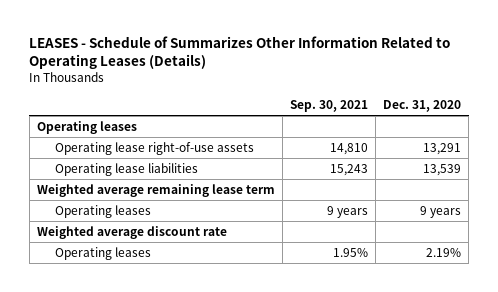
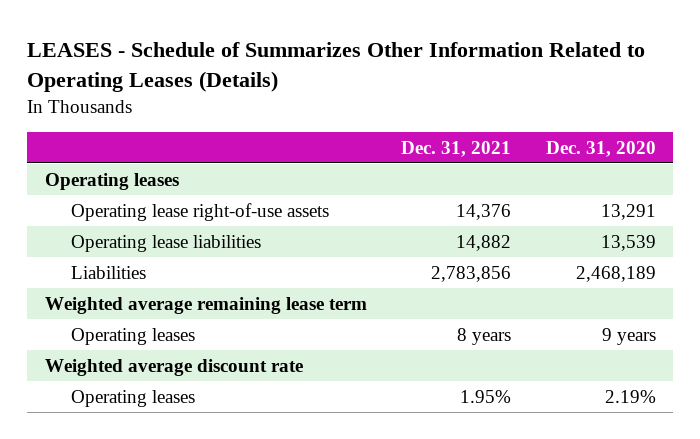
- | Sep. 30, 2021 | Dec. 31, 2020
+ | Dec. 31, 2021 | Dec. 31, 2020
+ Liabilities | 2,783,856 | 2,468,189

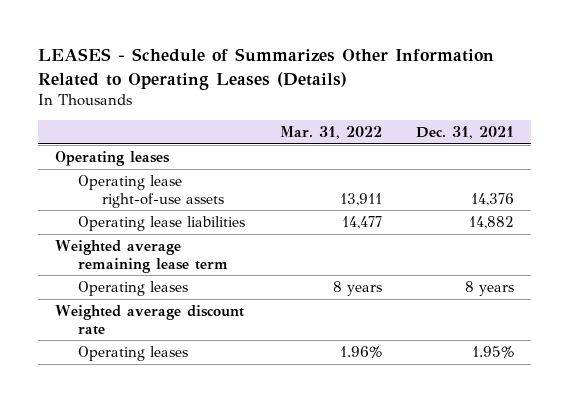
- | Dec. 31, 2021 | Dec. 31, 2020
+ | Mar. 31, 2022 | Dec. 31, 2021
- Liabilities | 2,783,856 | 2,468,189

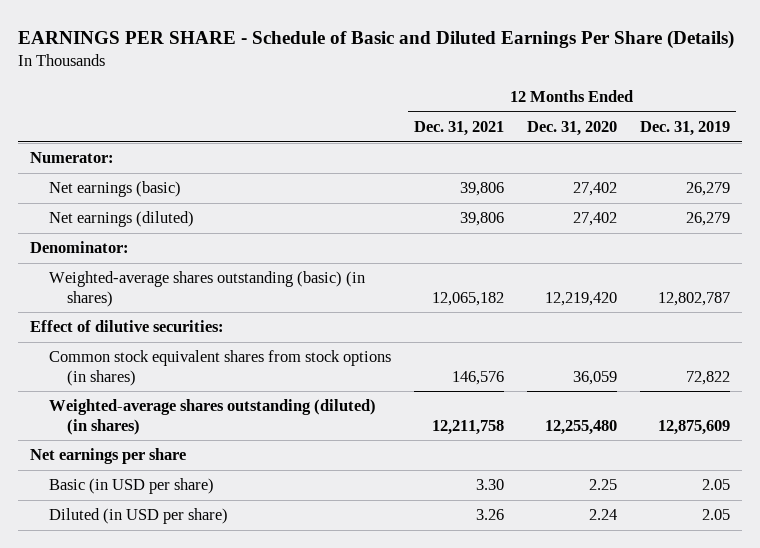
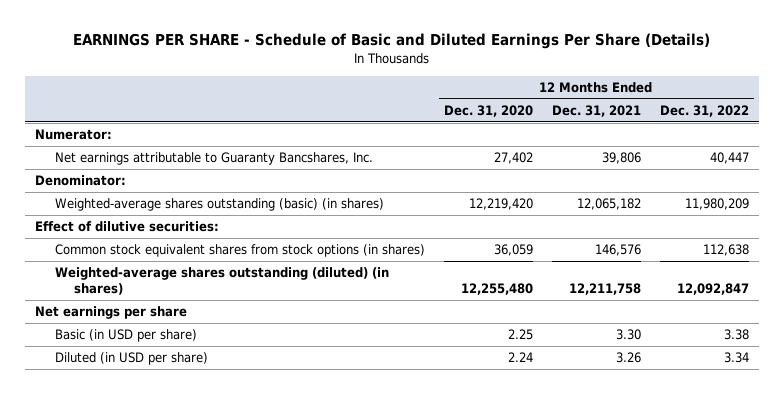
- | 12 Months Ended Dec. 31, 2021 | 12 Months Ended Dec. 31, 2020 | 12 Months Ended Dec. 31, 2019
+ | 12 Months Ended Dec. 31, 2020 | 12 Months Ended Dec. 31, 2021 | 12 Months Ended Dec. 31, 2022
- Net earnings (basic) | 39,806 | 27,402 | 26,279
- Net earnings (diluted) | 39,806 | 27,402 | 26,279
+ Net earnings attributable to Guaranty Bancshares, Inc. | 27,402 | 39,806 | 40,447

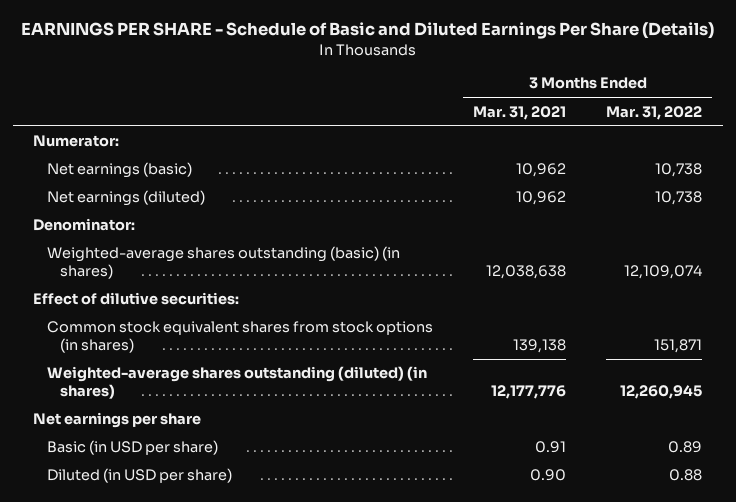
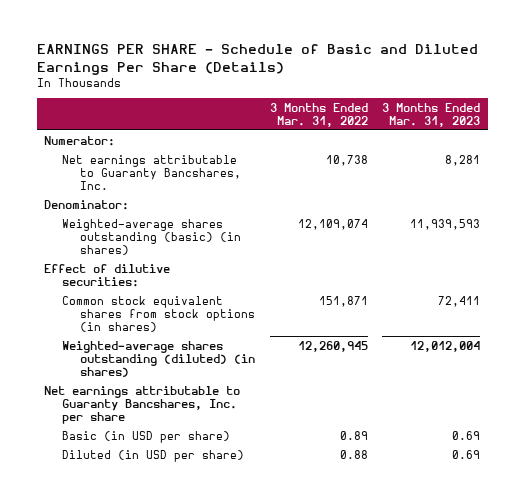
- | 3 Months Ended Mar. 31, 2021 | 3 Months Ended Mar. 31, 2022
+ | 3 Months Ended Mar. 31, 2022 | 3 Months Ended Mar. 31, 2023
- Net earnings (basic) | 10,962 | 10,738
- Net earnings (diluted) | 10,962 | 10,738
+ Net earnings attributable to Guaranty Bancshares, Inc. | 10,738 | 8,281
- Net earnings per share
+ Net earnings attributable to Guaranty Bancshares, Inc. per share

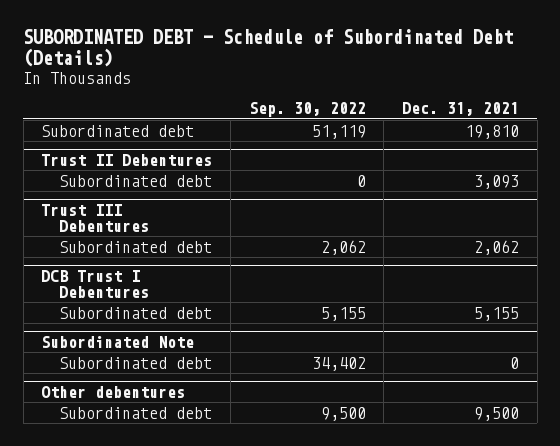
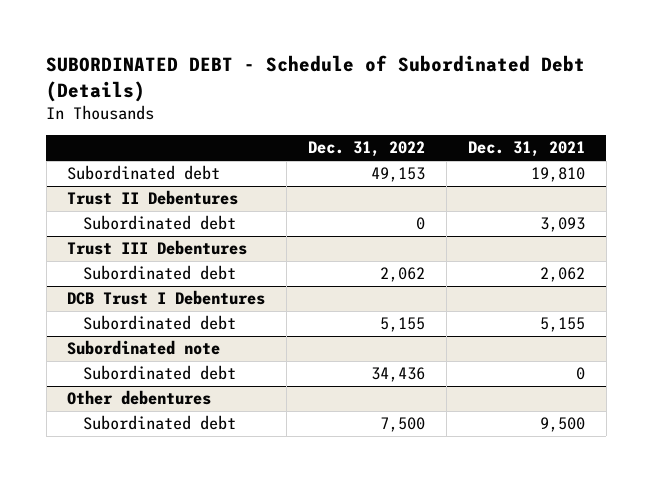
- | Sep. 30, 2022 | Dec. 31, 2021
+ | Dec. 31, 2022 | Dec. 31, 2021
- Subordinated Note
+ Subordinated note

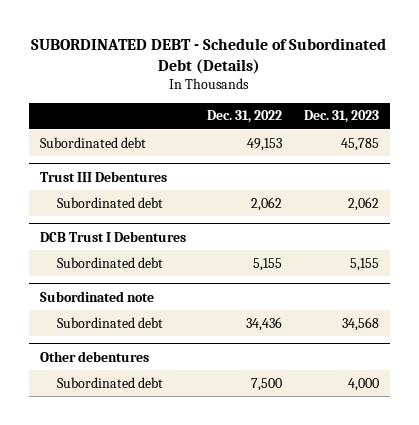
- | Dec. 31, 2022 | Dec. 31, 2021
+ | Dec. 31, 2022 | Dec. 31, 2023
- Trust II Debentures
- Subordinated debt | 0 | 3,093

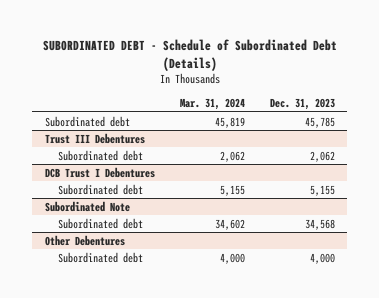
- | Dec. 31, 2022 | Dec. 31, 2023
+ | Mar. 31, 2024 | Dec. 31, 2023
- Subordinated note
+ Subordinated Note
- Other debentures
+ Other Debentures

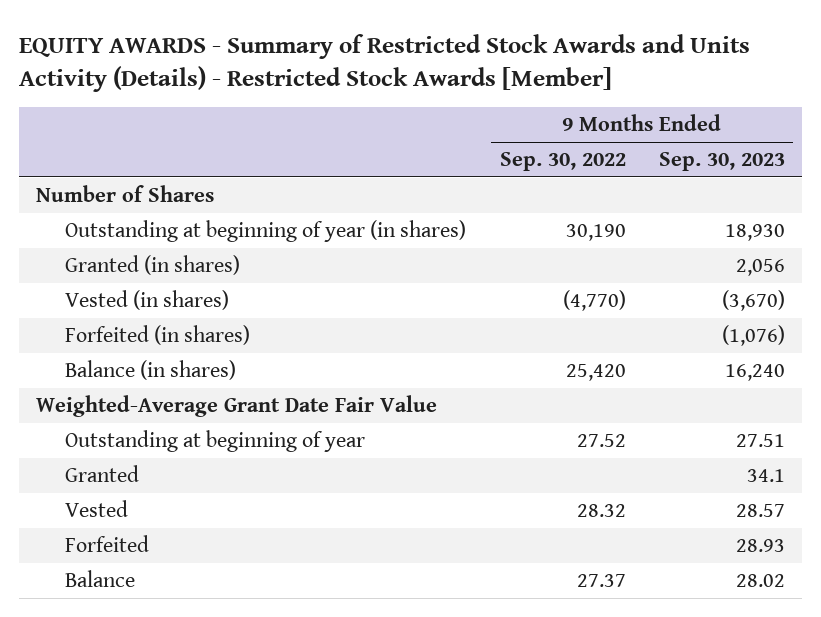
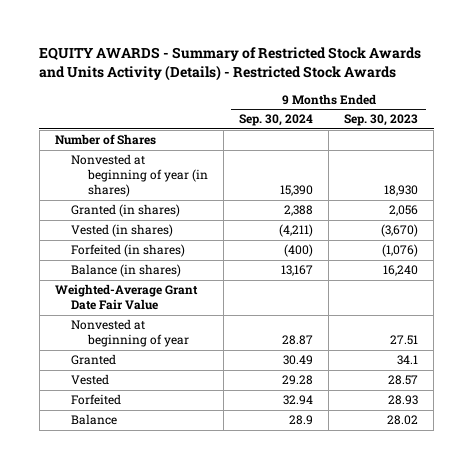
- EQUITY AWARDS - Summary of Restricted Stock Awards and Units Activity (Details) - Restricted Stock Awards [Member]
+ EQUITY AWARDS - Summary of Restricted Stock Awards and Units Activity (Details) - Restricted Stock Awards
- | 9 Months Ended Sep. 30, 2022 | 9 Months Ended Sep. 30, 2023
+ | 9 Months Ended Sep. 30, 2024 | 9 Months Ended Sep. 30, 2023
- Outstanding at beginning of year (in shares) | 30,190 | 18,930
+ Nonvested at beginning of year (in shares) | 15,390 | 18,930
- Outstanding at beginning of year | 27.52 | 27.51
+ Nonvested at beginning of year | 28.87 | 27.51

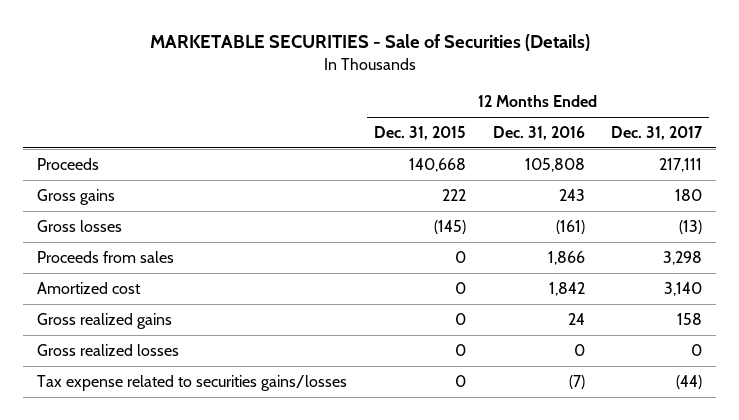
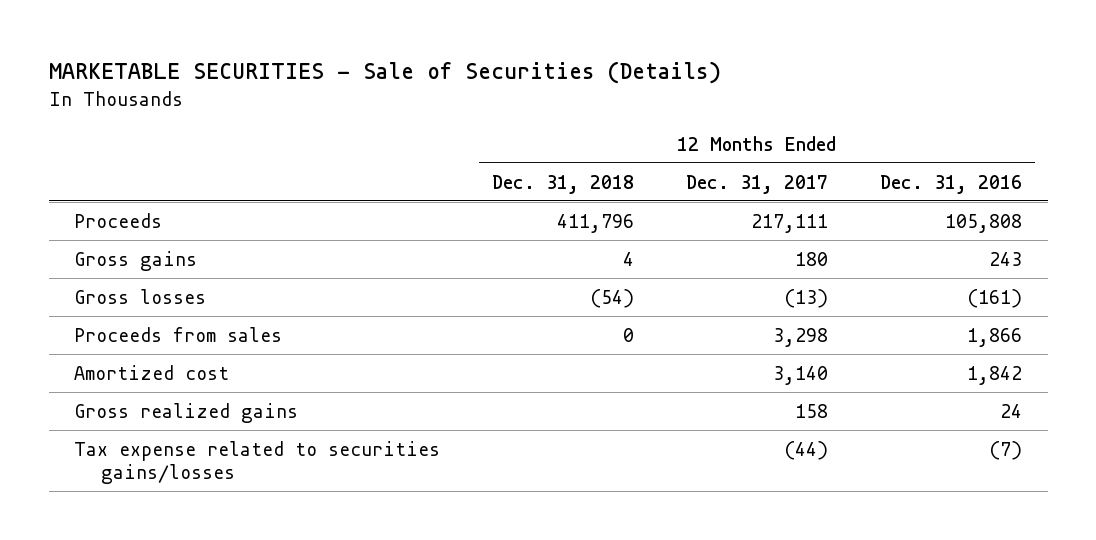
- | 12 Months Ended Dec. 31, 2015 | 12 Months Ended Dec. 31, 2016 | 12 Months Ended Dec. 31, 2017
+ | 12 Months Ended Dec. 31, 2018 | 12 Months Ended Dec. 31, 2017 | 12 Months Ended Dec. 31, 2016
- Gross realized losses | 0 | 0 | 0

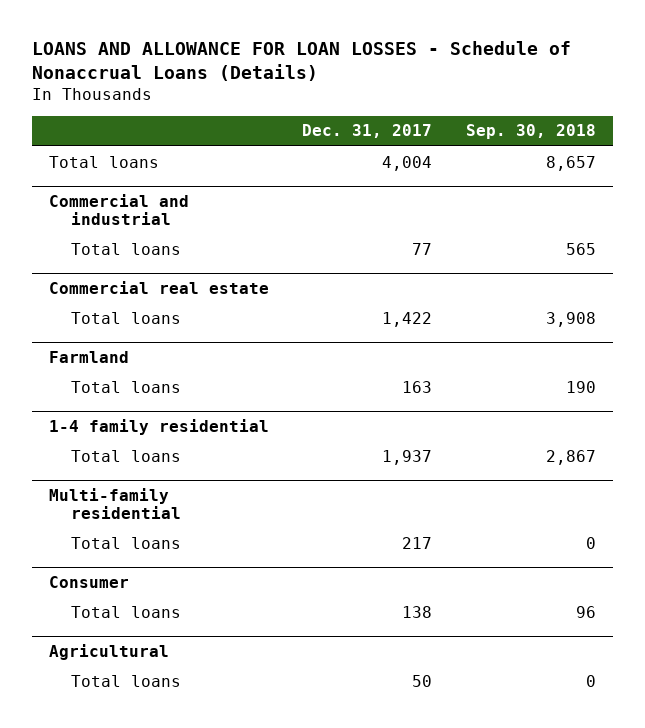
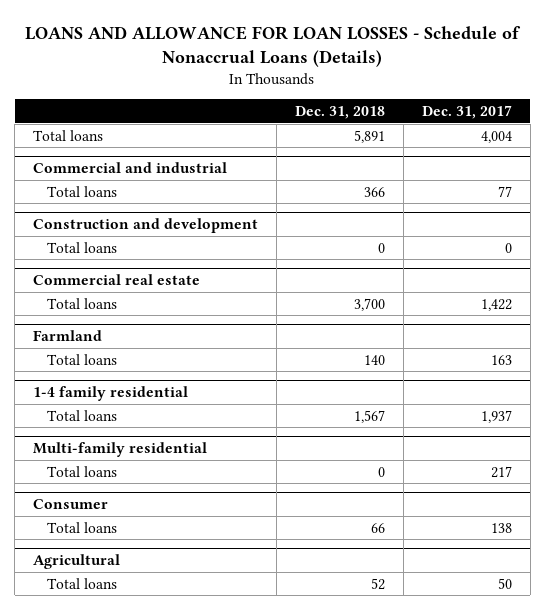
- | Dec. 31, 2017 | Sep. 30, 2018
+ | Dec. 31, 2018 | Dec. 31, 2017
+ Construction and development
+ Total loans | 0 | 0

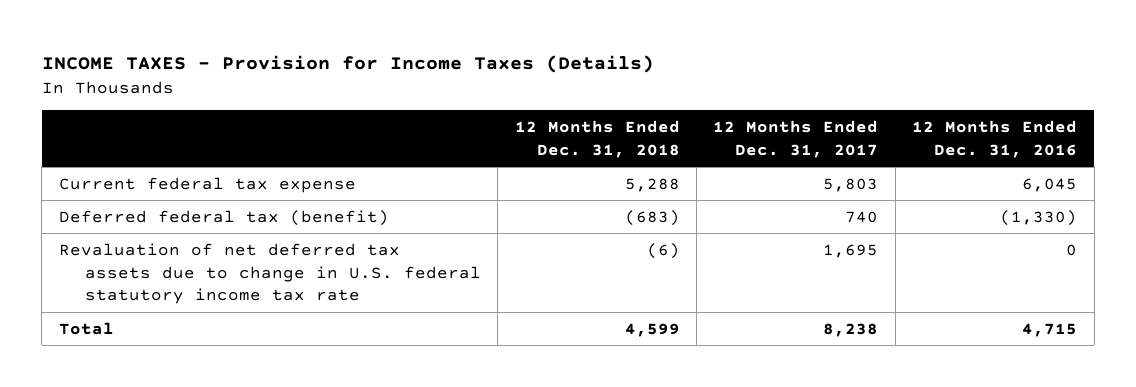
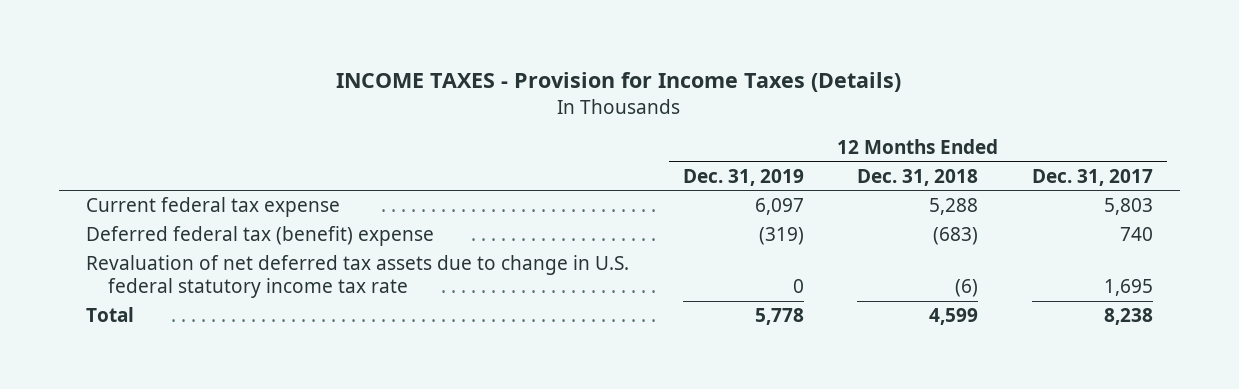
- | 12 Months Ended Dec. 31, 2018 | 12 Months Ended Dec. 31, 2017 | 12 Months Ended Dec. 31, 2016
+ | 12 Months Ended Dec. 31, 2019 | 12 Months Ended Dec. 31, 2018 | 12 Months Ended Dec. 31, 2017
- Deferred federal tax (benefit) | (683) | 740 | (1,330)
+ Deferred federal tax (benefit) expense | (319) | (683) | 740

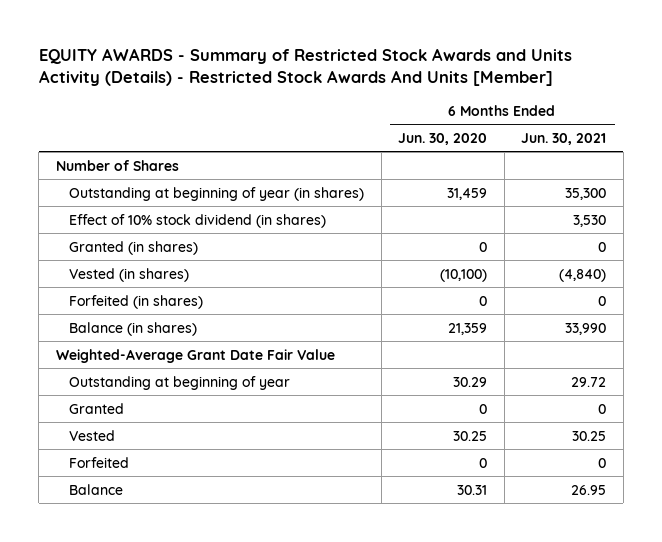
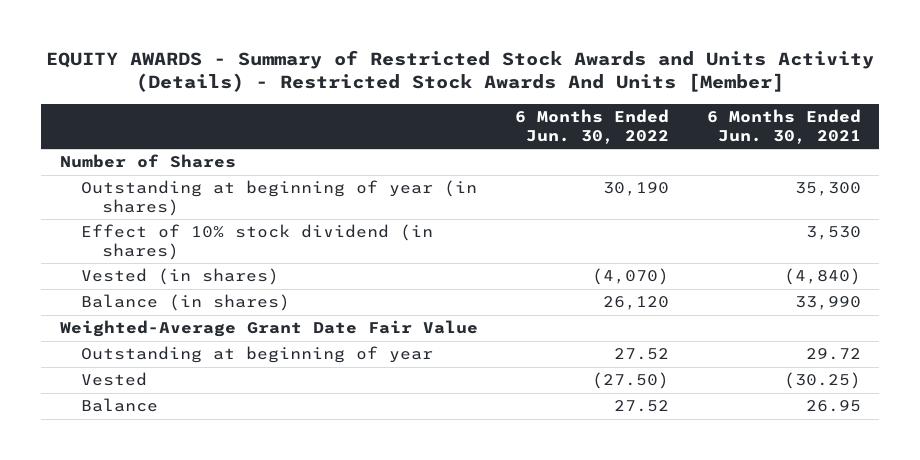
- | 6 Months Ended Jun. 30, 2020 | 6 Months Ended Jun. 30, 2021
+ | 6 Months Ended Jun. 30, 2022 | 6 Months Ended Jun. 30, 2021
- Granted (in shares) | 0 | 0
- Forfeited (in shares) | 0 | 0
- Granted | 0 | 0
- Vested | 30.25 | 30.25
- Forfeited | 0 | 0
+ Vested | (27.50) | (30.25)

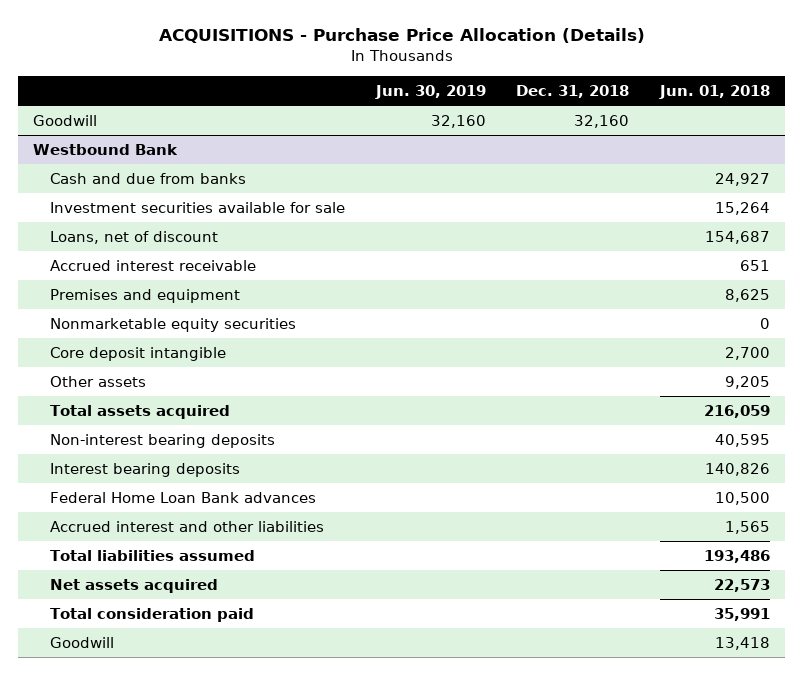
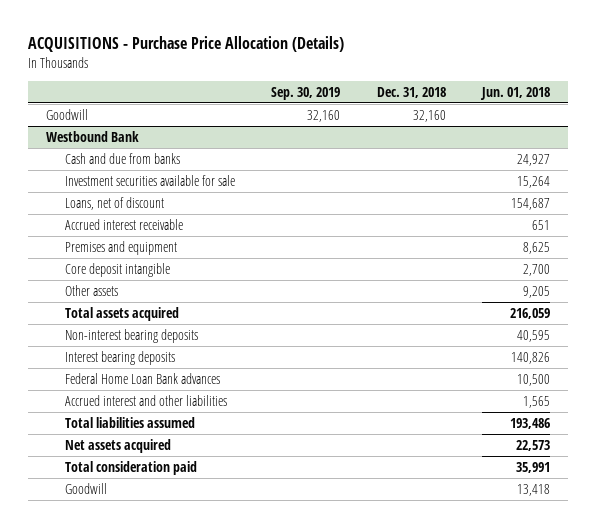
- | Jun. 30, 2019 | Dec. 31, 2018 | Jun. 01, 2018
+ | Sep. 30, 2019 | Dec. 31, 2018 | Jun. 01, 2018
@ Westbound Bank
- Nonmarketable equity securities | | | 0

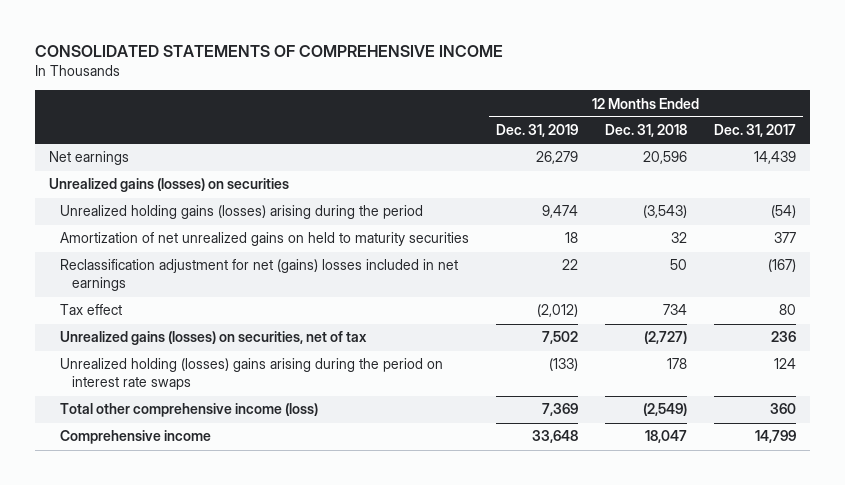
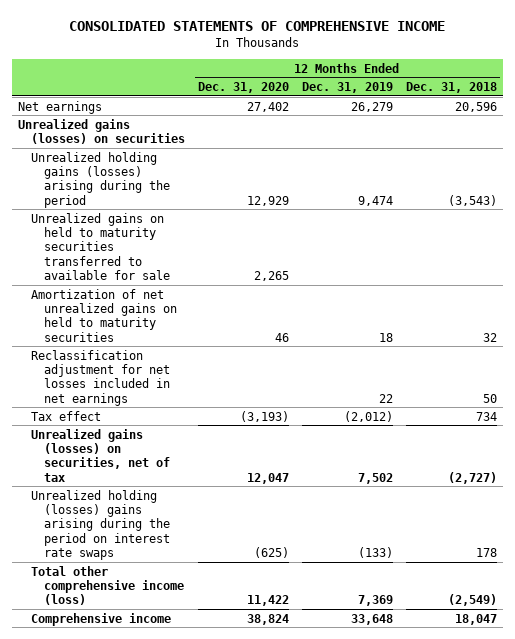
- | 12 Months Ended Dec. 31, 2019 | 12 Months Ended Dec. 31, 2018 | 12 Months Ended Dec. 31, 2017
+ | 12 Months Ended Dec. 31, 2020 | 12 Months Ended Dec. 31, 2019 | 12 Months Ended Dec. 31, 2018
+ Unrealized gains on held to maturity securities transferred to available for sale | 2,265 | |
- Reclassification adjustment for net (gains) losses included in net earnings | 22 | 50 | (167)
+ Reclassification adjustment for net losses included in net earnings | | 22 | 50

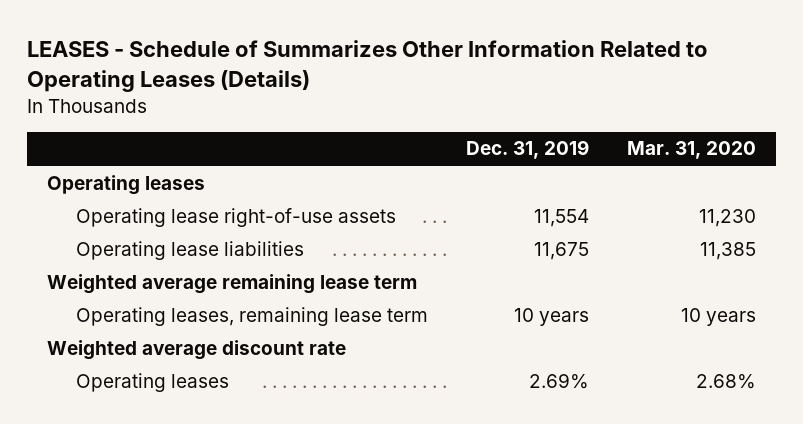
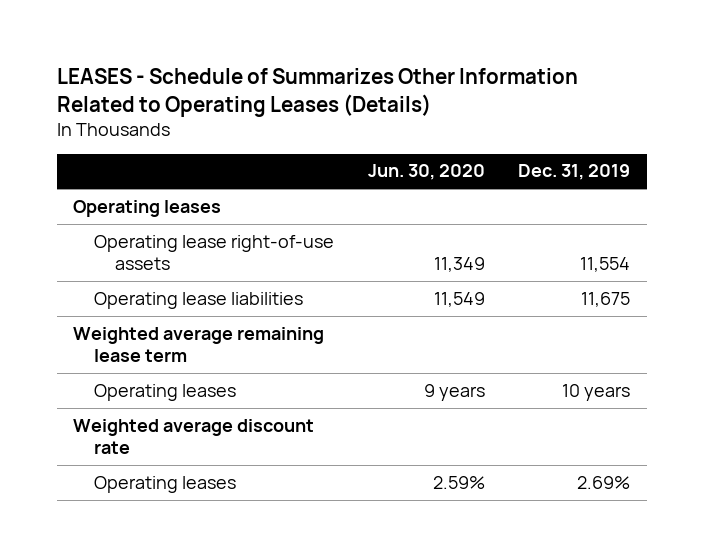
- | Dec. 31, 2019 | Mar. 31, 2020
+ | Jun. 30, 2020 | Dec. 31, 2019
- Operating leases, remaining lease term | 10 years | 10 years
+ Operating leases | 9 years | 10 years

